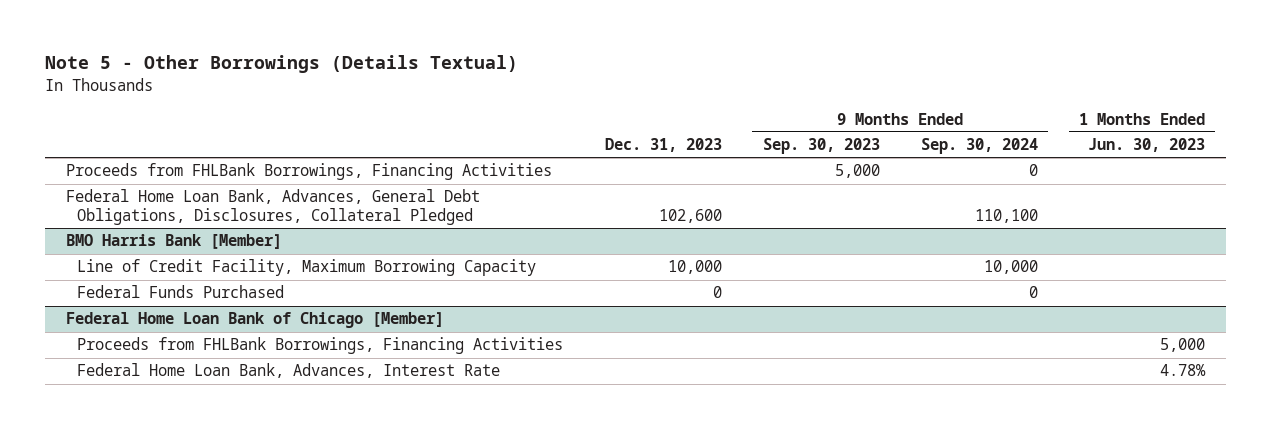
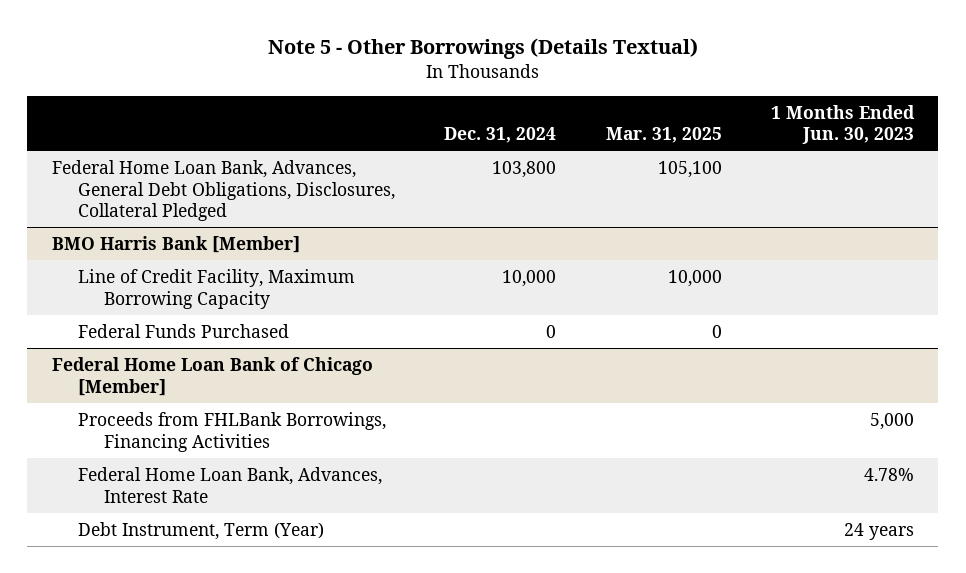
- | Dec. 31, 2023 | 9 Months Ended Sep. 30, 2023 | 9 Months Ended Sep. 30, 2024 | 1 Months Ended Jun. 30, 2023
+ | Dec. 31, 2024 | Mar. 31, 2025 | 1 Months Ended Jun. 30, 2023
- Proceeds from FHLBank Borrowings, Financing Activities | | 5,000 | 0 |
@ Federal Home Loan Bank of Chicago [Member]
+ Debt Instrument, Term (Year) | | | 24 years

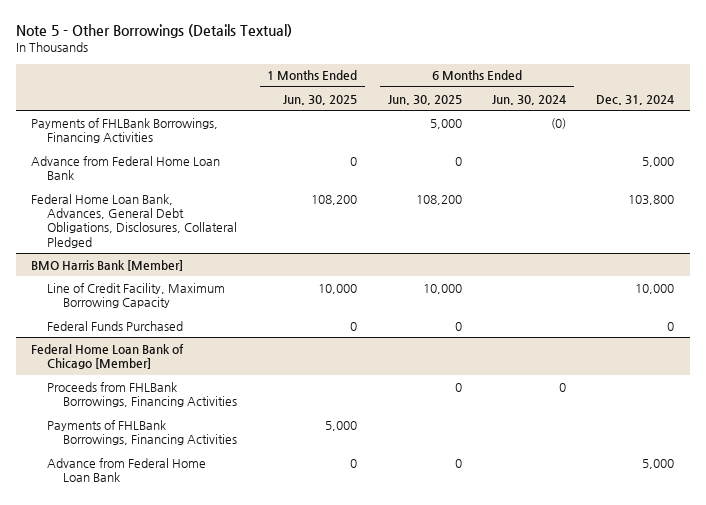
- | Dec. 31, 2024 | Mar. 31, 2025 | 1 Months Ended Jun. 30, 2023
+ | 1 Months Ended Jun. 30, 2025 | 6 Months Ended Jun. 30, 2025 | 6 Months Ended Jun. 30, 2024 | Dec. 31, 2024
+ Payments of FHLBank Borrowings, Financing Activities | | 5,000 | (0) |
+ Advance from Federal Home Loan Bank | 0 | 0 | | 5,000
@ Federal Home Loan Bank of Chicago [Member]
- Federal Home Loan Bank, Advances, Interest Rate | | | 4.78%
- Debt Instrument, Term (Year) | | | 24 years
+ Payments of FHLBank Borrowings, Financing Activities | 5,000 | | |
+ Advance from Federal Home Loan Bank | 0 | 0 | | 5,000

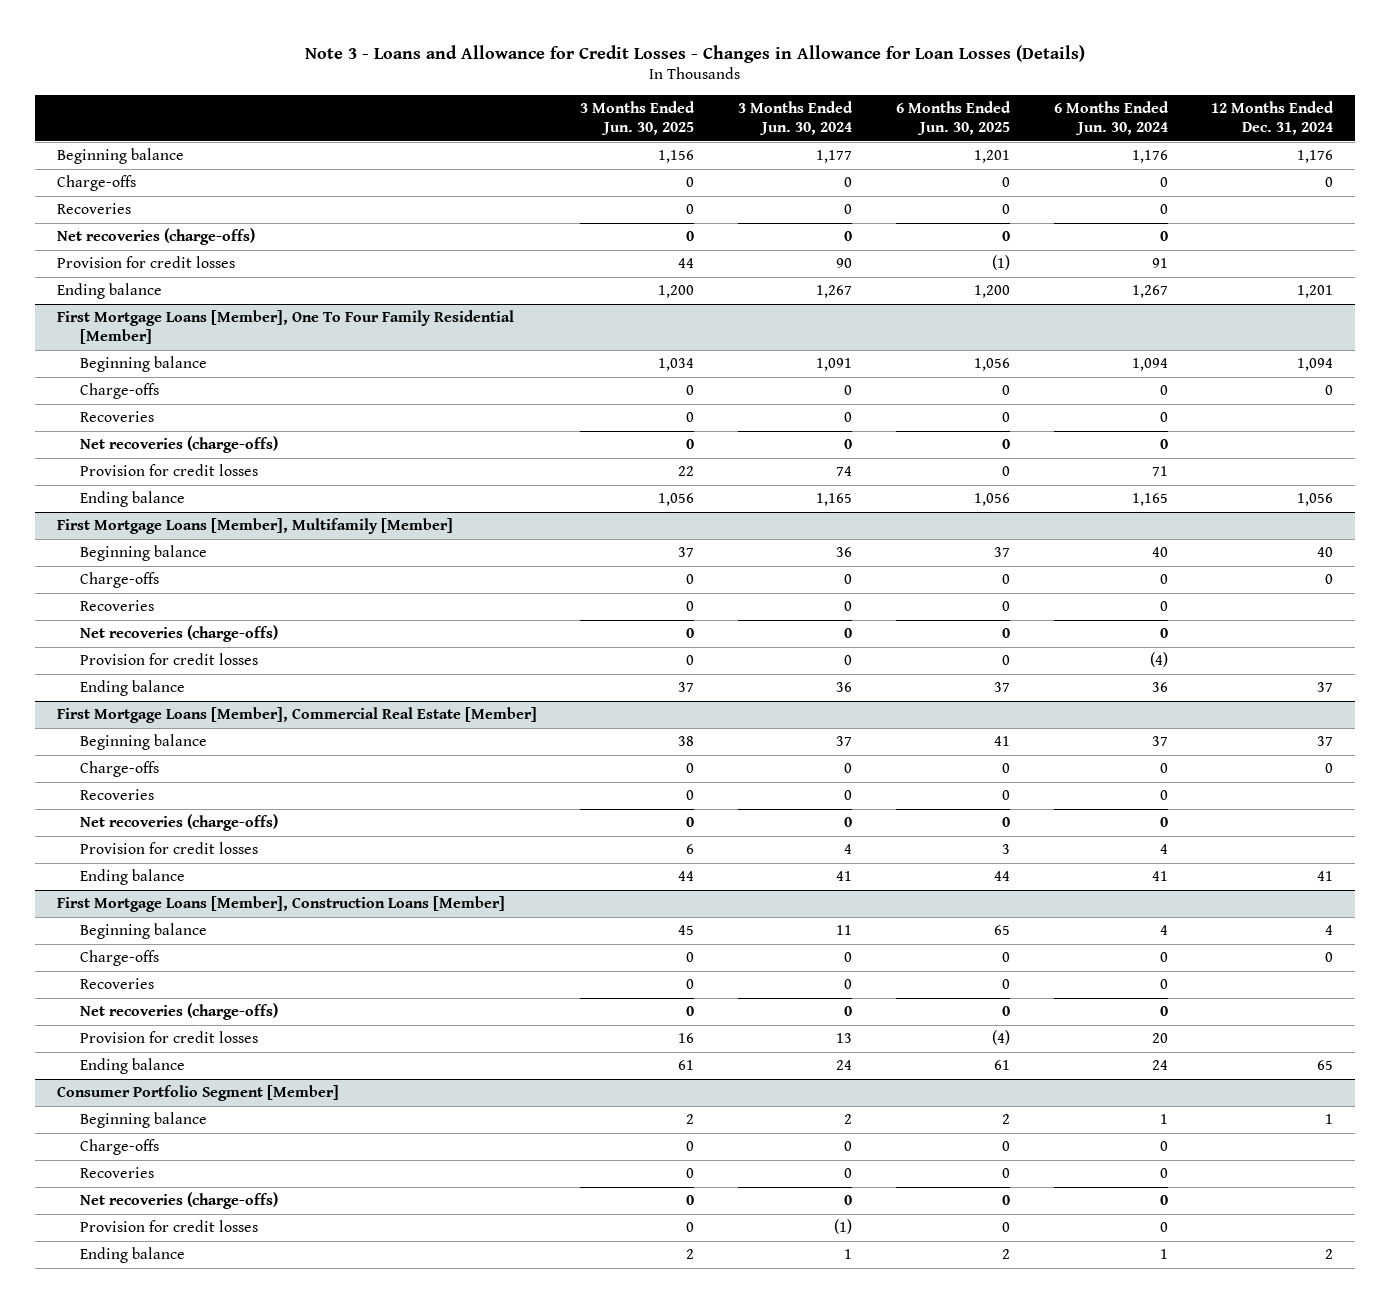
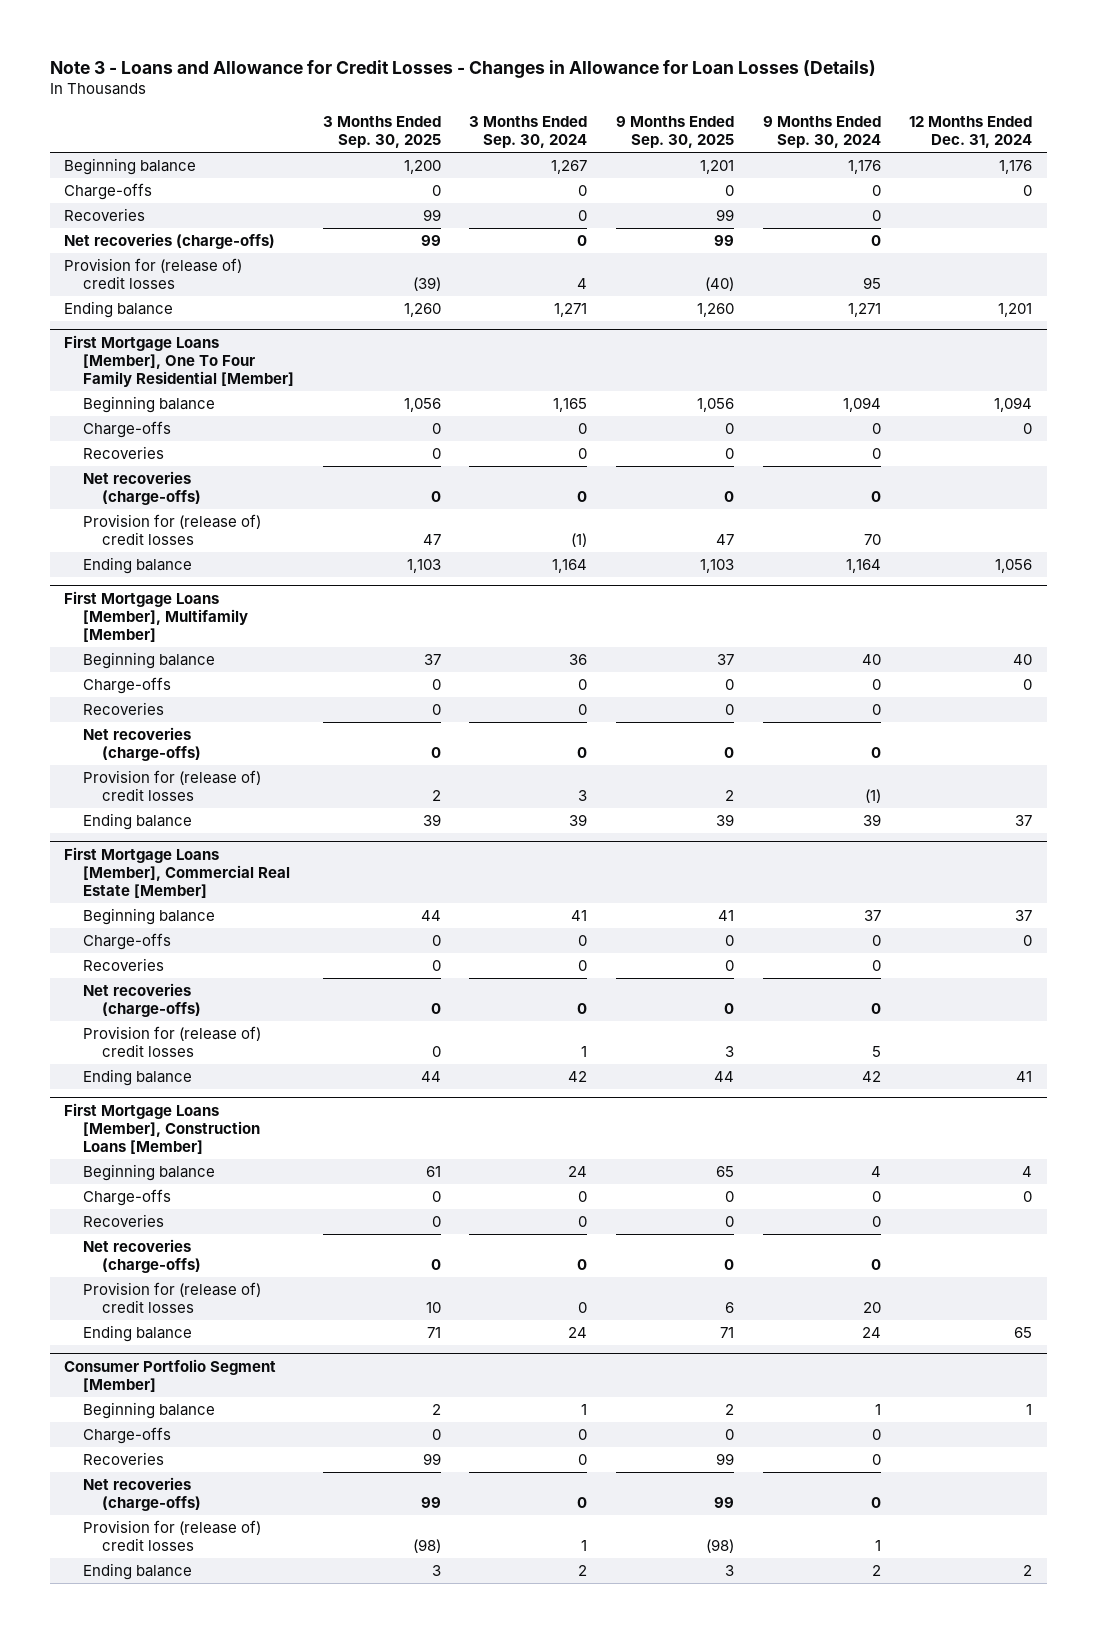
- | 3 Months Ended Jun. 30, 2025 | 3 Months Ended Jun. 30, 2024 | 6 Months Ended Jun. 30, 2025 | 6 Months Ended Jun. 30, 2024 | 12 Months Ended Dec. 31, 2024
+ | 3 Months Ended Sep. 30, 2025 | 3 Months Ended Sep. 30, 2024 | 9 Months Ended Sep. 30, 2025 | 9 Months Ended Sep. 30, 2024 | 12 Months Ended Dec. 31, 2024
- Provision for credit losses | 44 | 90 | (1) | 91 |
+ Provision for (release of) credit losses | (39) | 4 | (40) | 95 |
@ First Mortgage Loans [Member], One To Four Family Residential [Member]
- Provision for credit losses | 22 | 74 | 0 | 71 |
+ Provision for (release of) credit losses | 47 | (1) | 47 | 70 |
@ First Mortgage Loans [Member], Multifamily [Member]
- Provision for credit losses | 0 | 0 | 0 | (4) |
+ Provision for (release of) credit losses | 2 | 3 | 2 | (1) |
@ First Mortgage Loans [Member], Commercial Real Estate [Member]
- Provision for credit losses | 6 | 4 | 3 | 4 |
+ Provision for (release of) credit losses | 0 | 1 | 3 | 5 |
@ First Mortgage Loans [Member], Construction Loans [Member]
- Provision for credit losses | 16 | 13 | (4) | 20 |
+ Provision for (release of) credit losses | 10 | 0 | 6 | 20 |
@ Consumer Portfolio Segment [Member]
- Provision for credit losses | 0 | (1) | 0 | 0 |
+ Provision for (release of) credit losses | (98) | 1 | (98) | 1 |

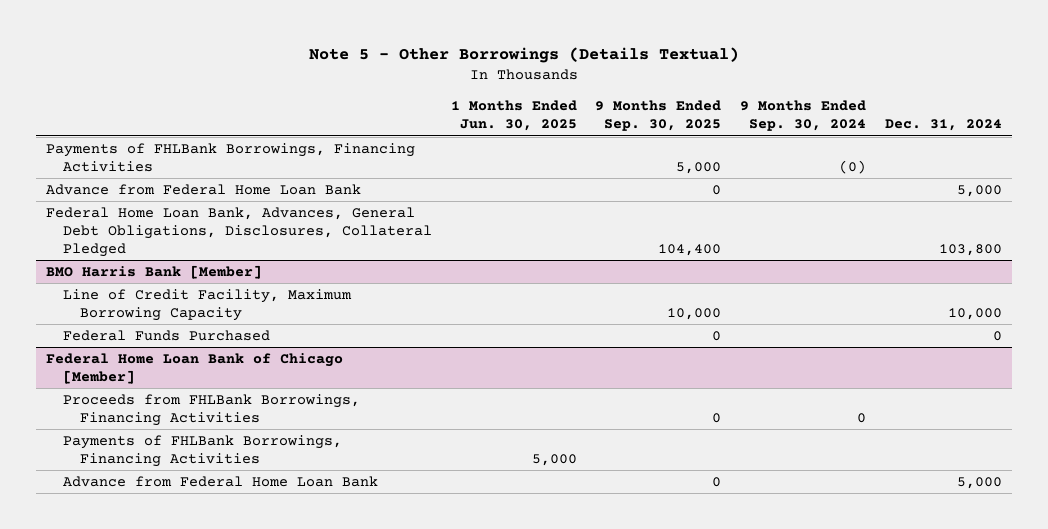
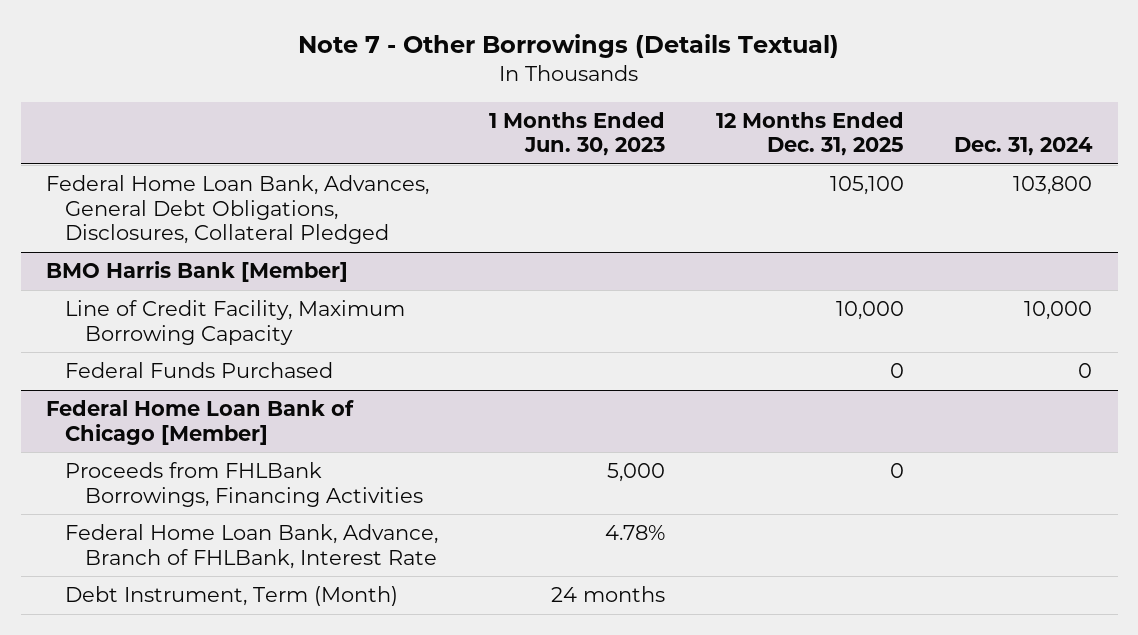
- Note 5 - Other Borrowings (Details Textual)
+ Note 7 - Other Borrowings (Details Textual)
- | 1 Months Ended Jun. 30, 2025 | 9 Months Ended Sep. 30, 2025 | 9 Months Ended Sep. 30, 2024 | Dec. 31, 2024
+ | 1 Months Ended Jun. 30, 2023 | 12 Months Ended Dec. 31, 2025 | Dec. 31, 2024
- Payments of FHLBank Borrowings, Financing Activities | | 5,000 | (0) |
- Advance from Federal Home Loan Bank | | 0 | | 5,000
@ Federal Home Loan Bank of Chicago [Member]
- Payments of FHLBank Borrowings, Financing Activities | 5,000 | | |
- Advance from Federal Home Loan Bank | | 0 | | 5,000
+ Federal Home Loan Bank, Advance, Branch of FHLBank, Interest Rate | 4.78% | |
+ Debt Instrument, Term (Month) | 24 months | |

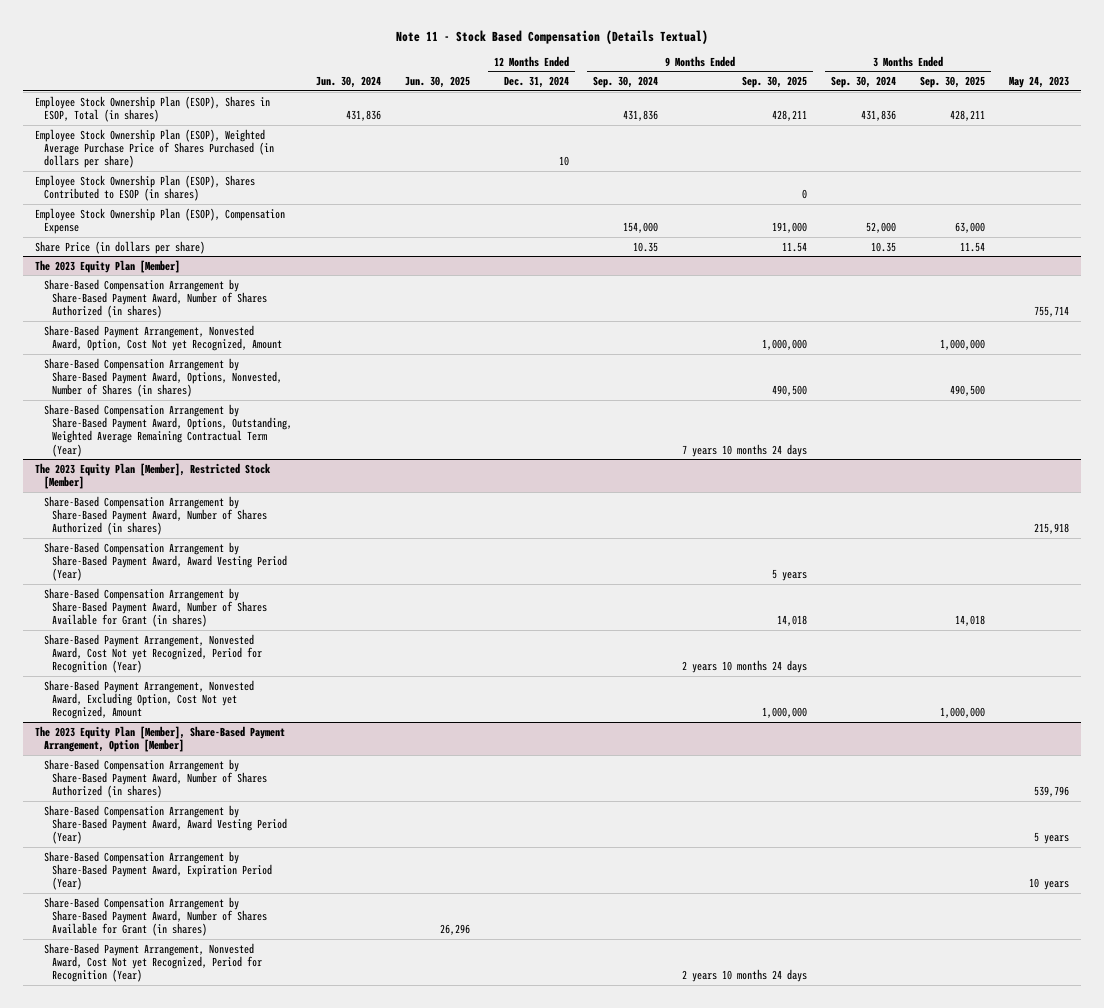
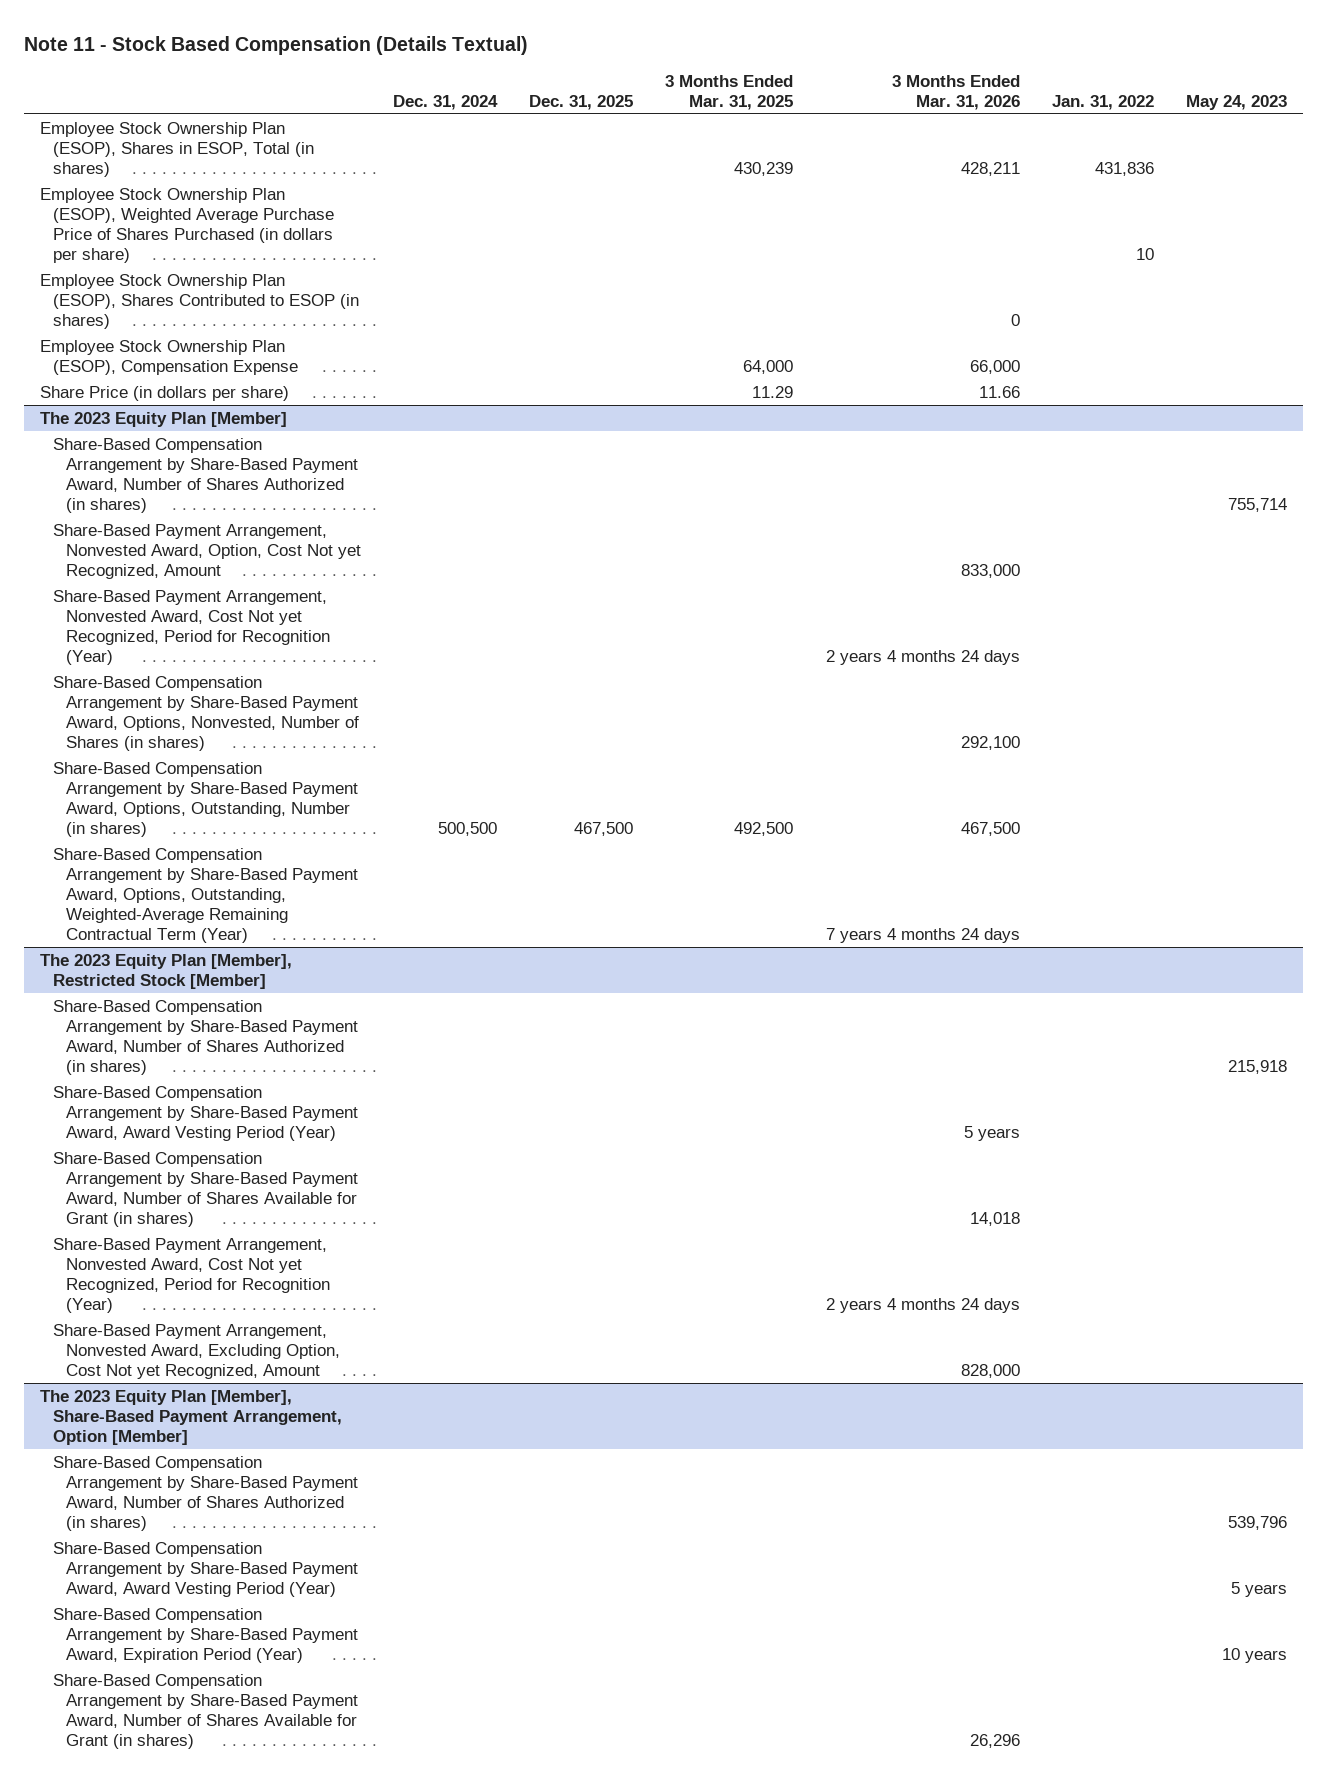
- | Jun. 30, 2024 | Jun. 30, 2025 | 12 Months Ended Dec. 31, 2024 | 9 Months Ended Sep. 30, 2024 | 9 Months Ended Sep. 30, 2025 | 3 Months Ended Sep. 30, 2024 | 3 Months Ended Sep. 30, 2025 | May 24, 2023
+ | Dec. 31, 2024 | Dec. 31, 2025 | 3 Months Ended Mar. 31, 2025 | 3 Months Ended Mar. 31, 2026 | Jan. 31, 2022 | May 24, 2023
@ The 2023 Equity Plan [Member]
+ Share-Based Payment Arrangement, Nonvested Award, Cost Not yet Recognized, Period for Recognition (Year) | | | | 2 years 4 months 24 days | |
- Share-Based Compensation Arrangement by Share-Based Payment Award, Options, Outstanding, Weighted Average Remaining Contractual Term (Year) | | | | | 7 years 10 months 24 days | | |
+ Share-Based Compensation Arrangement by Share-Based Payment Award, Options, Outstanding, Number (in shares) | 500,500 | 467,500 | 492,500 | 467,500 | |
+ Share-Based Compensation Arrangement by Share-Based Payment Award, Options, Outstanding, Weighted-Average Remaining Contractual Term (Year) | | | | 7 years 4 months 24 days | |
@ The 2023 Equity Plan [Member], Share-Based Payment Arrangement, Option [Member]
- Share-Based Payment Arrangement, Nonvested Award, Cost Not yet Recognized, Period for Recognition (Year) | | | | | 2 years 10 months 24 days | | |

